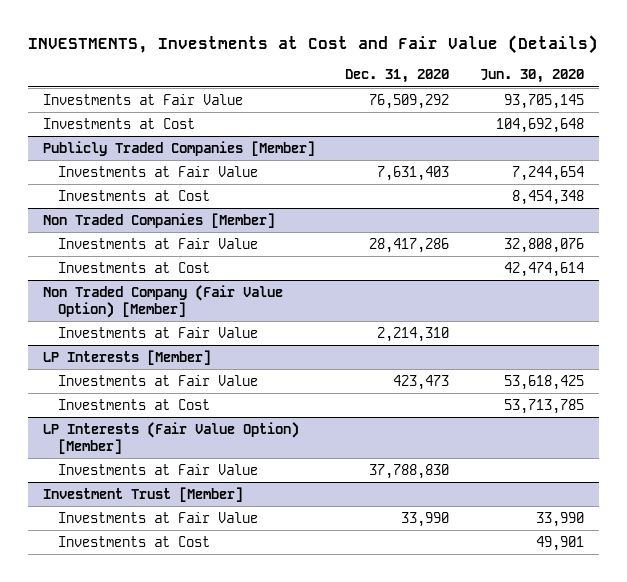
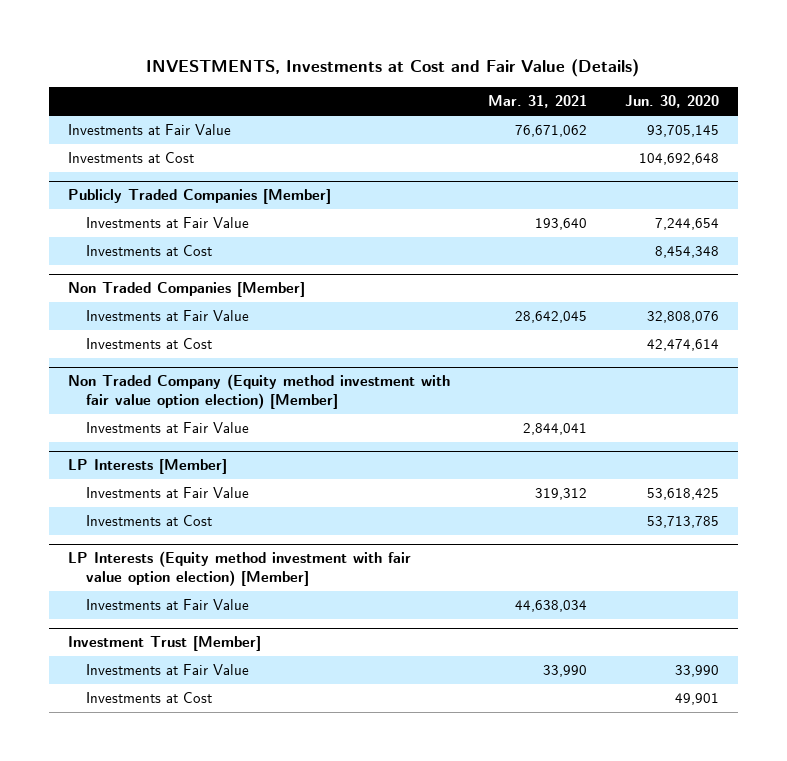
- | Dec. 31, 2020 | Jun. 30, 2020
+ | Mar. 31, 2021 | Jun. 30, 2020
- Non Traded Company (Fair Value Option) [Member]
+ Non Traded Company (Equity method investment with fair value option election) [Member]
- LP Interests (Fair Value Option) [Member]
+ LP Interests (Equity method investment with fair value option election) [Member]

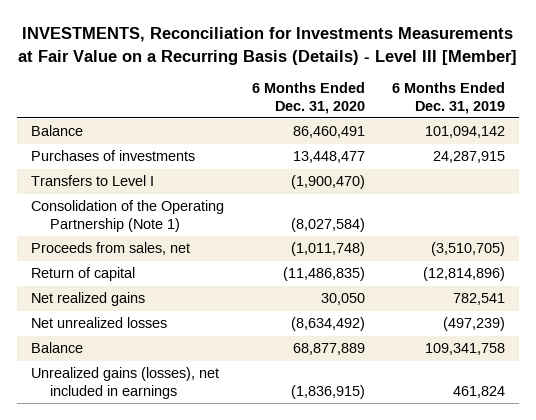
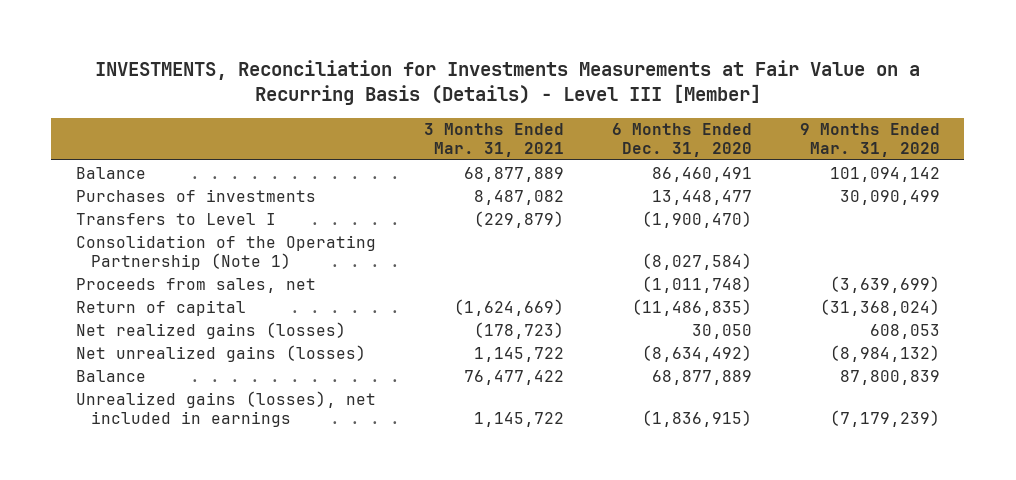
- | 6 Months Ended Dec. 31, 2020 | 6 Months Ended Dec. 31, 2019
+ | 3 Months Ended Mar. 31, 2021 | 6 Months Ended Dec. 31, 2020 | 9 Months Ended Mar. 31, 2020
- Net realized gains | 30,050 | 782,541
- Net unrealized losses | (8,634,492) | (497,239)
+ Net realized gains (losses) | (178,723) | 30,050 | 608,053
+ Net unrealized gains (losses) | 1,145,722 | (8,634,492) | (8,984,132)

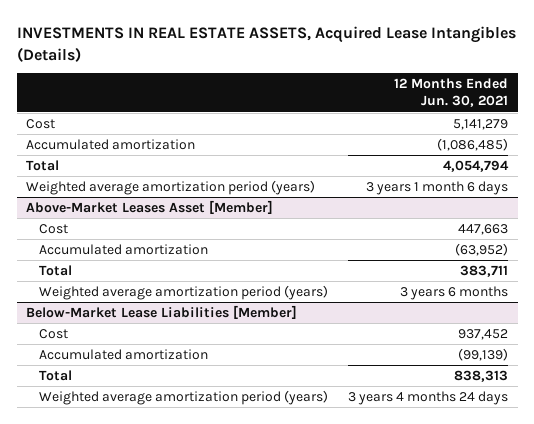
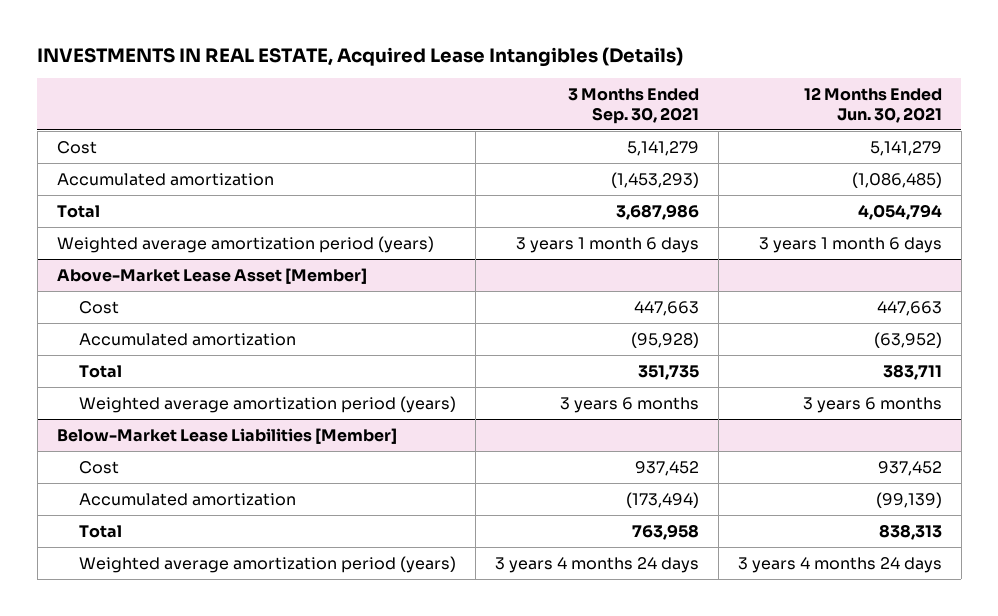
- INVESTMENTS IN REAL ESTATE ASSETS, Acquired Lease Intangibles (Details)
+ INVESTMENTS IN REAL ESTATE, Acquired Lease Intangibles (Details)
- | 12 Months Ended Jun. 30, 2021
+ | 3 Months Ended Sep. 30, 2021 | 12 Months Ended Jun. 30, 2021
- Above-Market Leases Asset [Member]
+ Above-Market Lease Asset [Member]

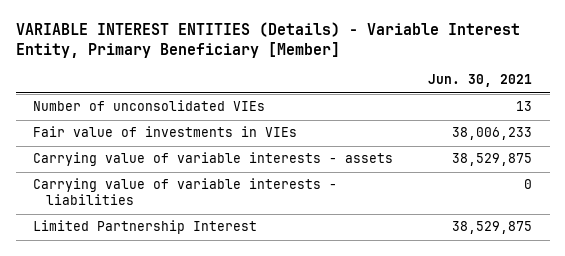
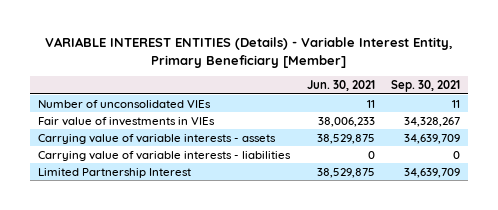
- | Jun. 30, 2021
+ | Jun. 30, 2021 | Sep. 30, 2021
- Number of unconsolidated VIEs | 13
+ Number of unconsolidated VIEs | 11 | 11

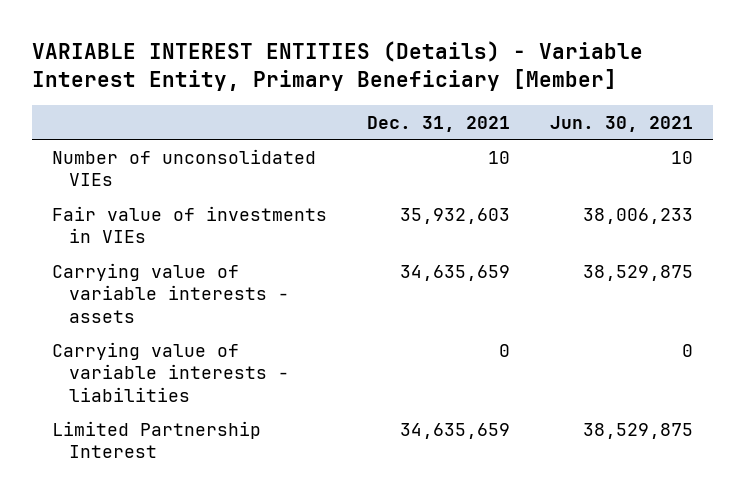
- | Jun. 30, 2021 | Sep. 30, 2021
+ | Dec. 31, 2021 | Jun. 30, 2021
- Number of unconsolidated VIEs | 11 | 11
+ Number of unconsolidated VIEs | 10 | 10

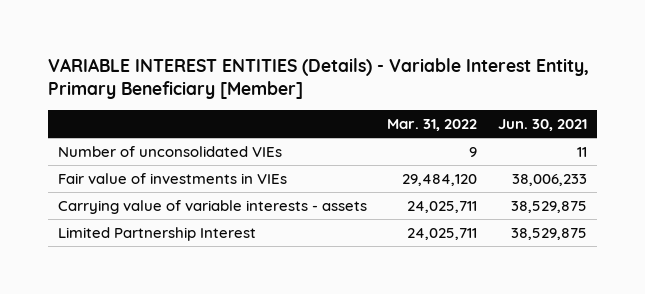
- | Dec. 31, 2021 | Jun. 30, 2021
+ | Mar. 31, 2022 | Jun. 30, 2021
- Number of unconsolidated VIEs | 10 | 10
+ Number of unconsolidated VIEs | 9 | 11
- Carrying value of variable interests - liabilities | 0 | 0

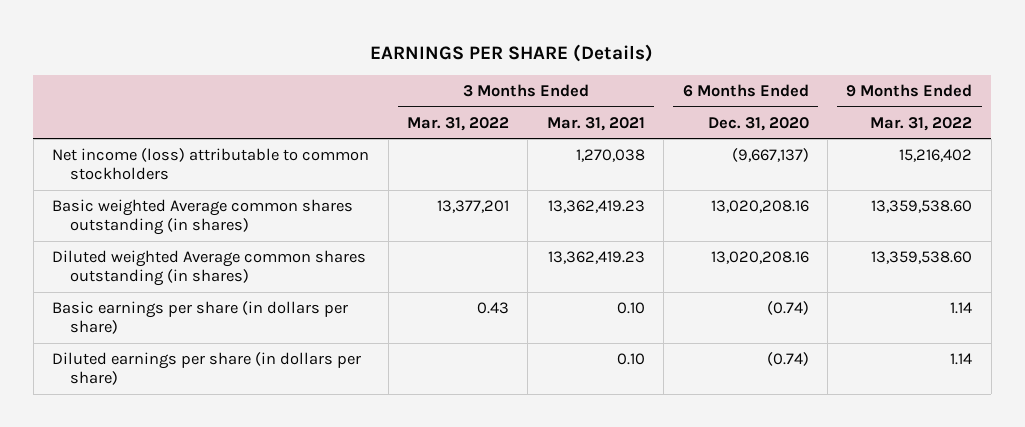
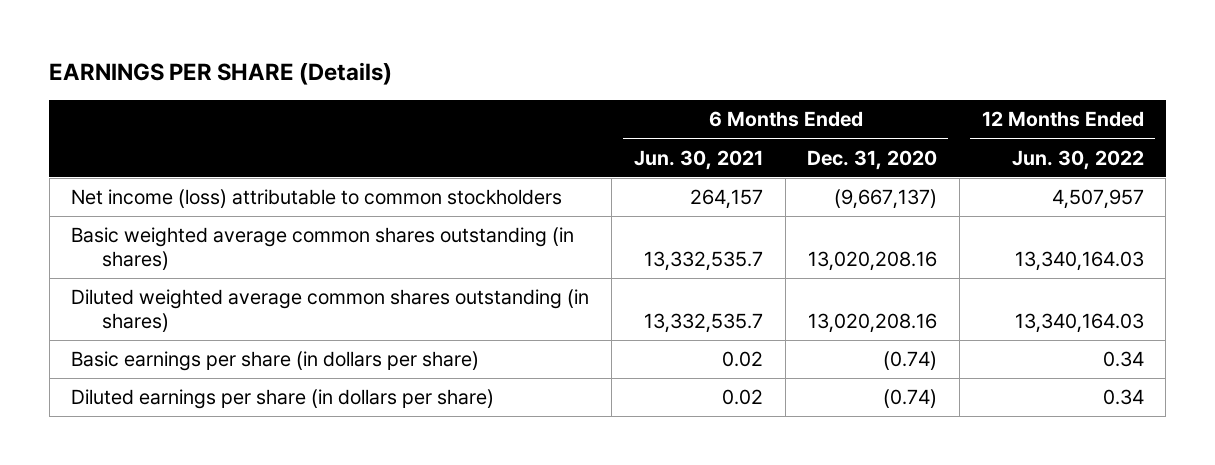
- | 3 Months Ended Mar. 31, 2022 | 3 Months Ended Mar. 31, 2021 | 6 Months Ended Dec. 31, 2020 | 9 Months Ended Mar. 31, 2022
+ | 6 Months Ended Jun. 30, 2021 | 6 Months Ended Dec. 31, 2020 | 12 Months Ended Jun. 30, 2022
- Basic weighted Average common shares outstanding (in shares) | 13,377,201 | 13,362,419.23 | 13,020,208.16 | 13,359,538.60
- Diluted weighted Average common shares outstanding (in shares) | | 13,362,419.23 | 13,020,208.16 | 13,359,538.60
+ Basic weighted average common shares outstanding (in shares) | 13,332,535.7 | 13,020,208.16 | 13,340,164.03
+ Diluted weighted average common shares outstanding (in shares) | 13,332,535.7 | 13,020,208.16 | 13,340,164.03

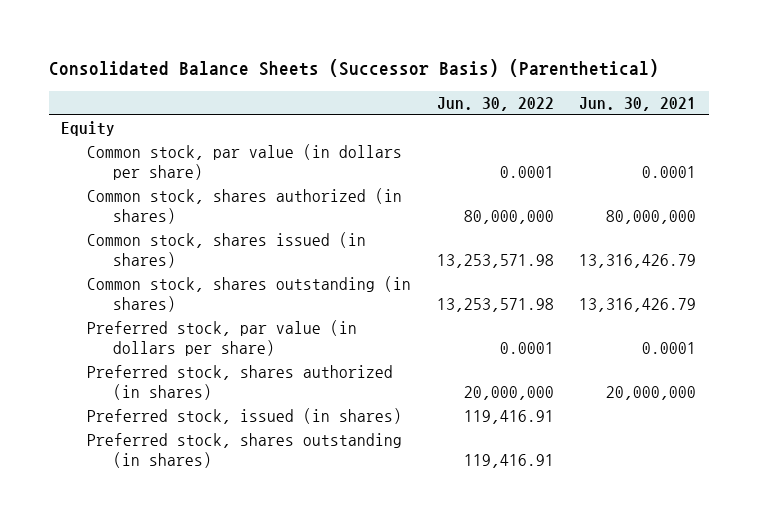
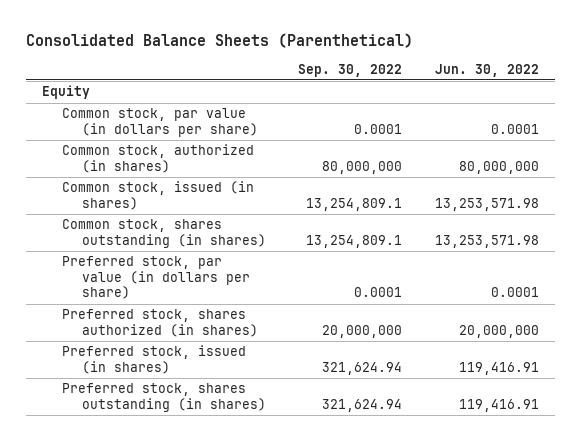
- Consolidated Balance Sheets (Successor Basis) (Parenthetical)
+ Consolidated Balance Sheets (Parenthetical)
- | Jun. 30, 2022 | Jun. 30, 2021
+ | Sep. 30, 2022 | Jun. 30, 2022
- Common stock, shares authorized (in shares) | 80,000,000 | 80,000,000
- Common stock, shares issued (in shares) | 13,253,571.98 | 13,316,426.79
+ Common stock, authorized (in shares) | 80,000,000 | 80,000,000
+ Common stock, issued (in shares) | 13,254,809.1 | 13,253,571.98

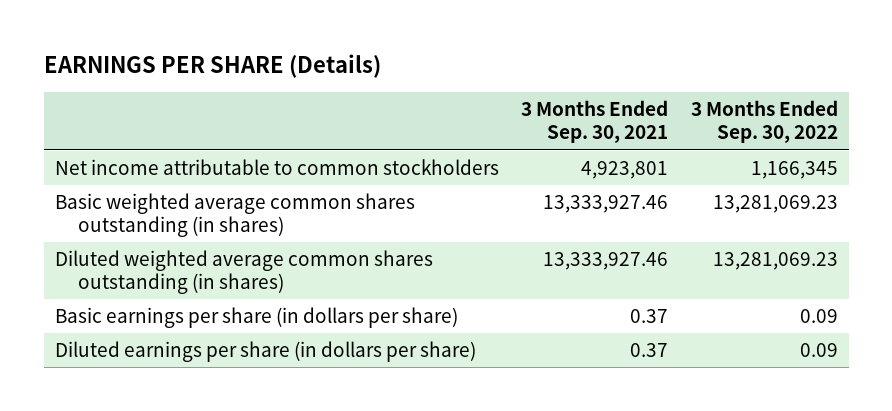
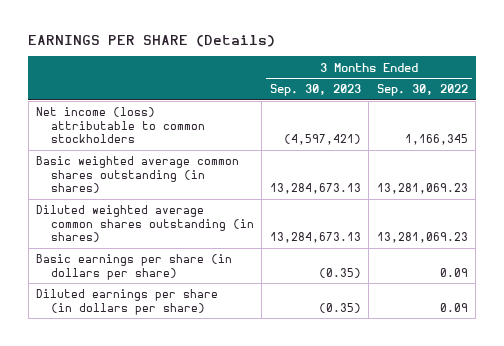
- | 3 Months Ended Sep. 30, 2021 | 3 Months Ended Sep. 30, 2022
+ | 3 Months Ended Sep. 30, 2023 | 3 Months Ended Sep. 30, 2022
- Net income attributable to common stockholders | 4,923,801 | 1,166,345
+ Net income (loss) attributable to common stockholders | (4,597,421) | 1,166,345

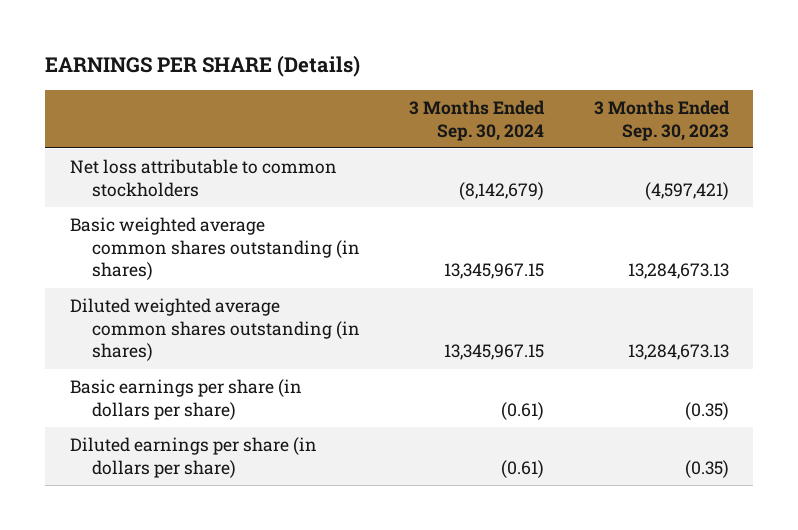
- | 3 Months Ended Sep. 30, 2023 | 3 Months Ended Sep. 30, 2022
+ | 3 Months Ended Sep. 30, 2024 | 3 Months Ended Sep. 30, 2023
- Net income (loss) attributable to common stockholders | (4,597,421) | 1,166,345
+ Net loss attributable to common stockholders | (8,142,679) | (4,597,421)

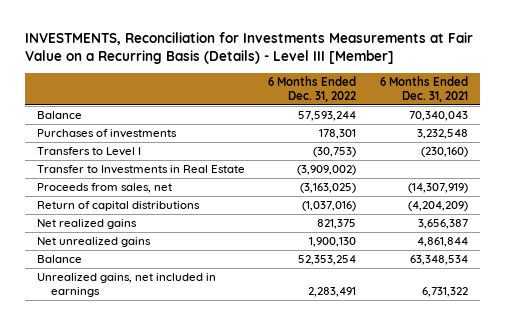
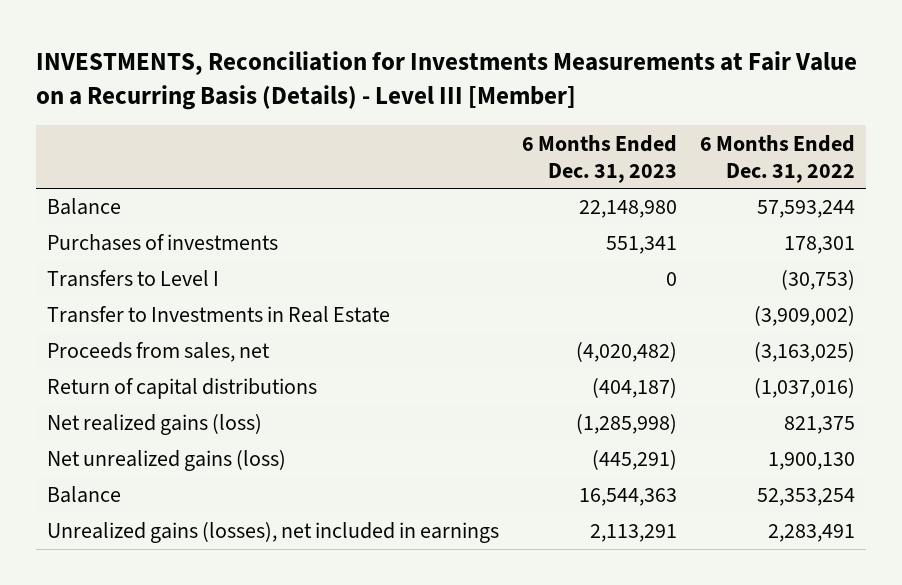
- | 6 Months Ended Dec. 31, 2022 | 6 Months Ended Dec. 31, 2021
+ | 6 Months Ended Dec. 31, 2023 | 6 Months Ended Dec. 31, 2022
- Net realized gains | 821,375 | 3,656,387
- Net unrealized gains | 1,900,130 | 4,861,844
+ Net realized gains (loss) | (1,285,998) | 821,375
+ Net unrealized gains (loss) | (445,291) | 1,900,130
- Unrealized gains, net included in earnings | 2,283,491 | 6,731,322
+ Unrealized gains (losses), net included in earnings | 2,113,291 | 2,283,491

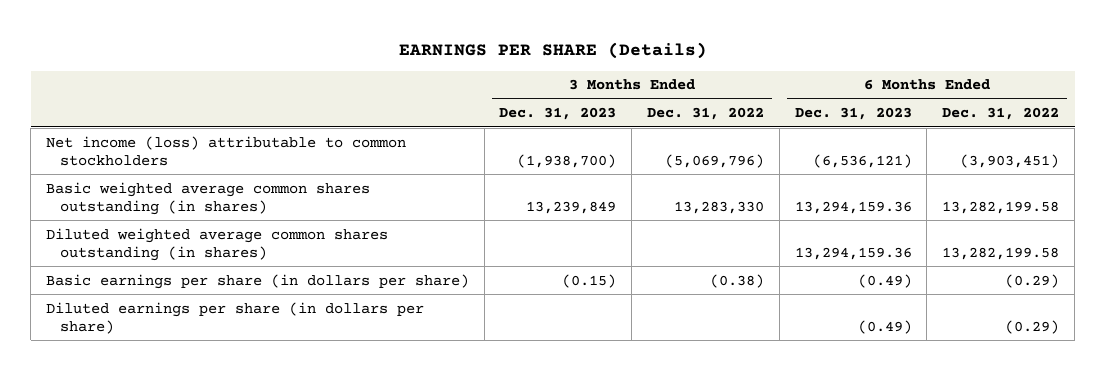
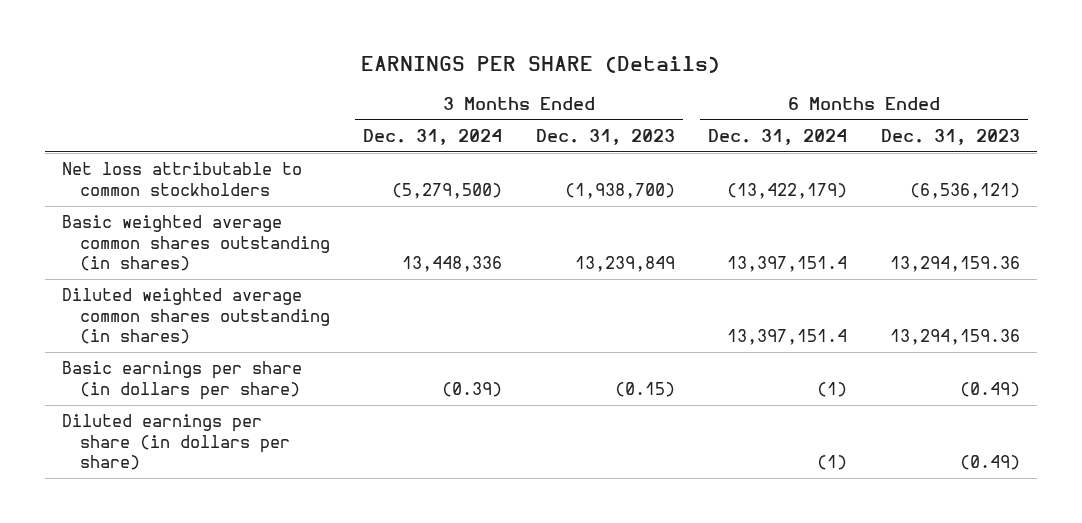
- | 3 Months Ended Dec. 31, 2023 | 3 Months Ended Dec. 31, 2022 | 6 Months Ended Dec. 31, 2023 | 6 Months Ended Dec. 31, 2022
+ | 3 Months Ended Dec. 31, 2024 | 3 Months Ended Dec. 31, 2023 | 6 Months Ended Dec. 31, 2024 | 6 Months Ended Dec. 31, 2023
- Net income (loss) attributable to common stockholders | (1,938,700) | (5,069,796) | (6,536,121) | (3,903,451)
+ Net loss attributable to common stockholders | (5,279,500) | (1,938,700) | (13,422,179) | (6,536,121)

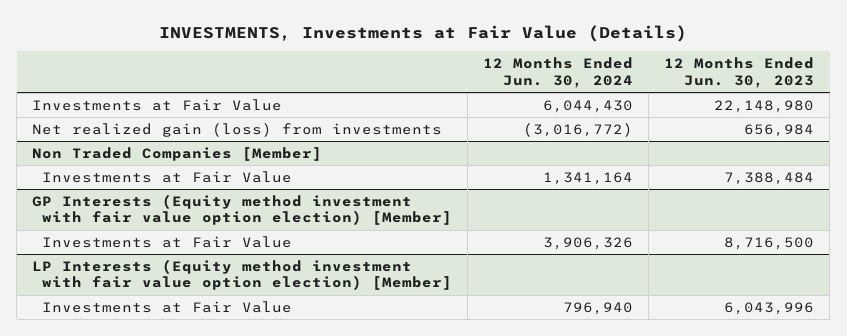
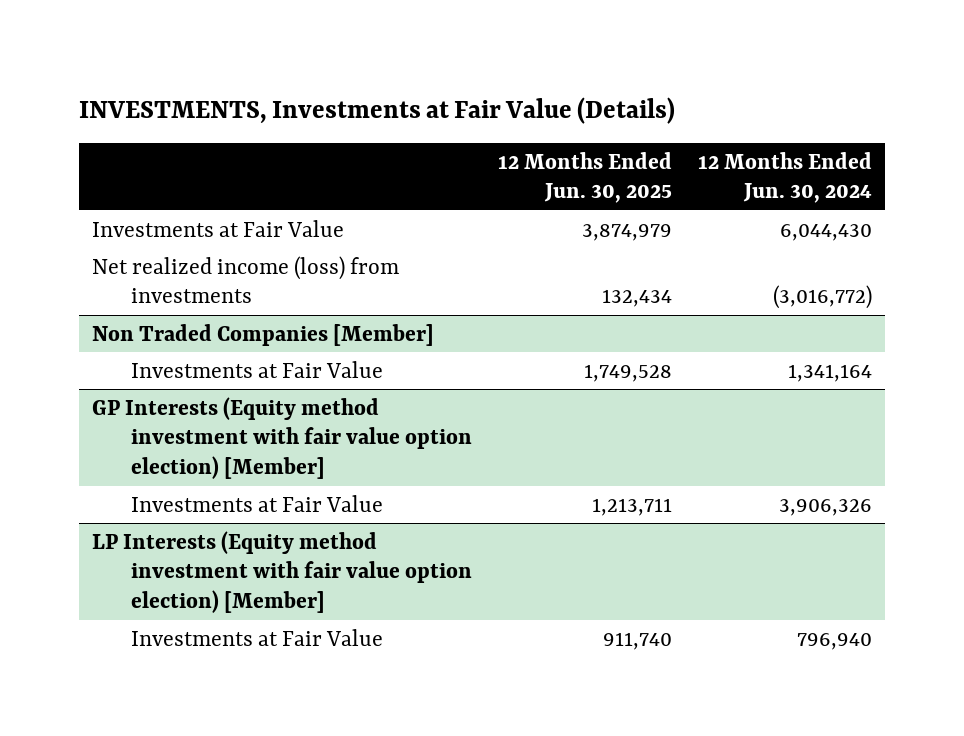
- | 12 Months Ended Jun. 30, 2024 | 12 Months Ended Jun. 30, 2023
+ | 12 Months Ended Jun. 30, 2025 | 12 Months Ended Jun. 30, 2024
- Net realized gain (loss) from investments | (3,016,772) | 656,984
+ Net realized income (loss) from investments | 132,434 | (3,016,772)

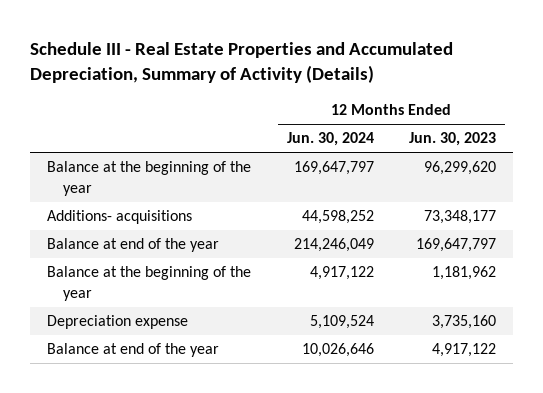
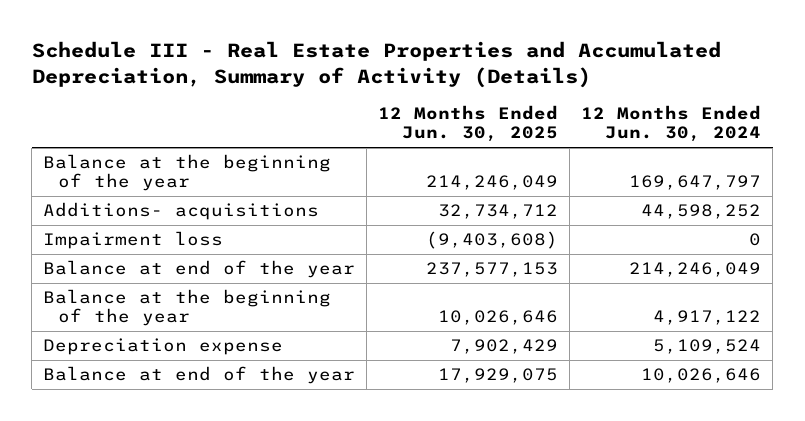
- | 12 Months Ended Jun. 30, 2024 | 12 Months Ended Jun. 30, 2023
+ | 12 Months Ended Jun. 30, 2025 | 12 Months Ended Jun. 30, 2024
+ Impairment loss | (9,403,608) | 0

